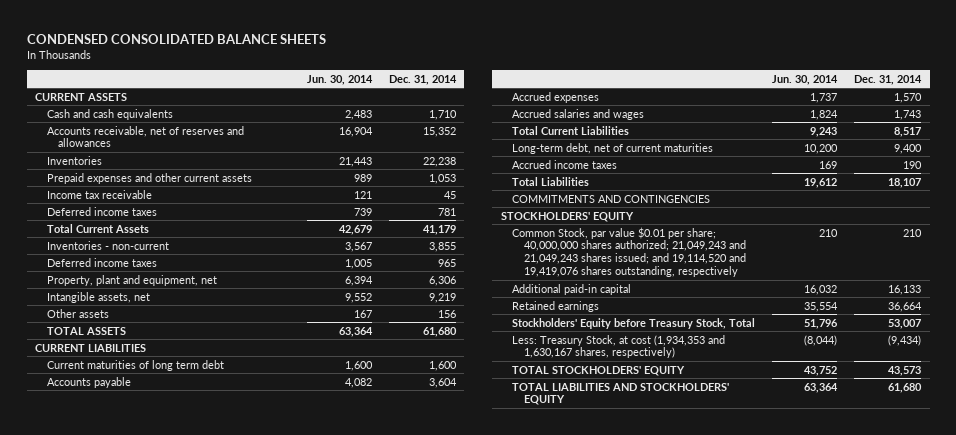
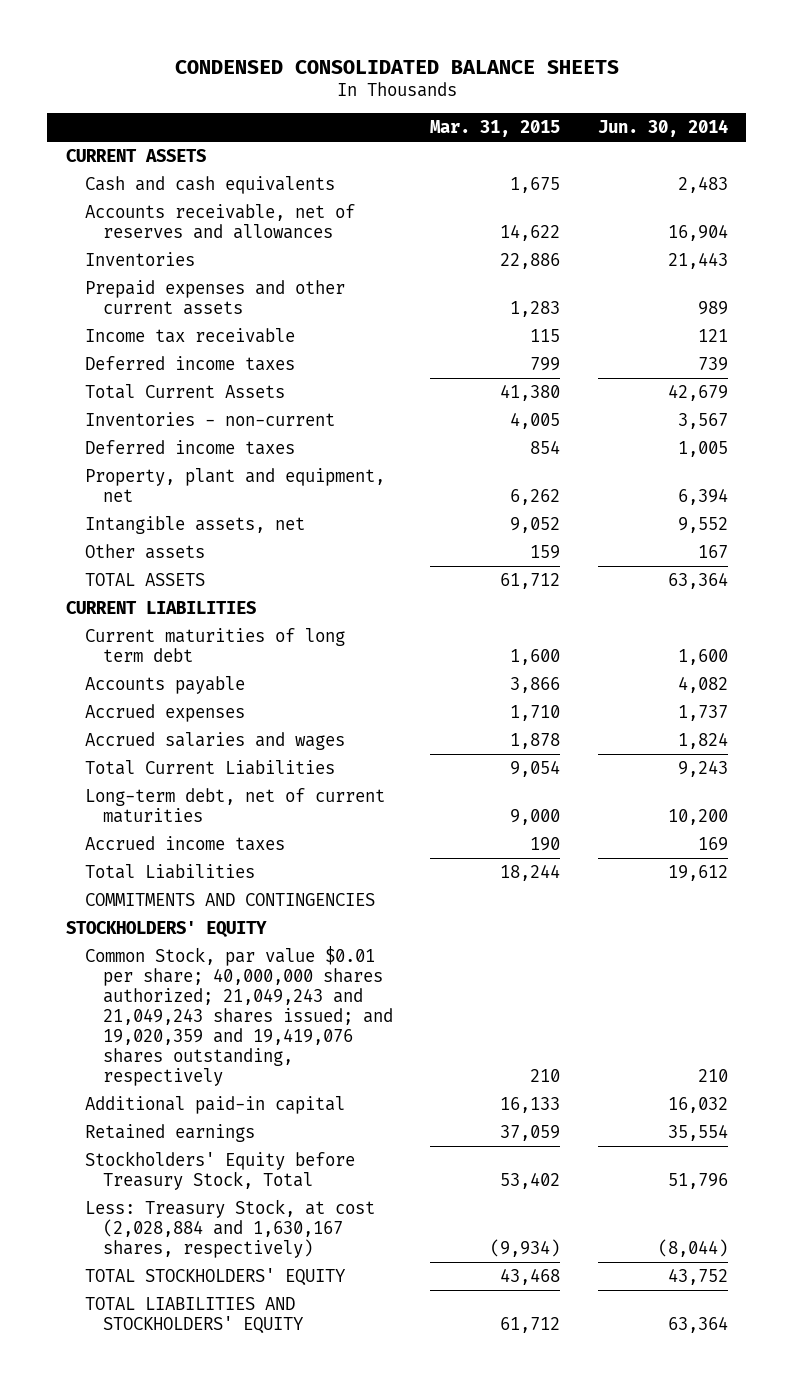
- | Jun. 30, 2014 | Dec. 31, 2014
+ | Mar. 31, 2015 | Jun. 30, 2014
- Common Stock, par value $0.01 per share; 40,000,000 shares authorized; 21,049,243 and 21,049,243 shares issued; and 19,114,520 and 19,419,076 shares outstanding, respectively | 210 | 210
+ Common Stock, par value $0.01 per share; 40,000,000 shares authorized; 21,049,243 and 21,049,243 shares issued; and 19,020,359 and 19,419,076 shares outstanding, respectively | 210 | 210
- Less: Treasury Stock, at cost (1,934,353 and 1,630,167 shares, respectively) | (8,044) | (9,434)
+ Less: Treasury Stock, at cost (2,028,884 and 1,630,167 shares, respectively) | (9,934) | (8,044)

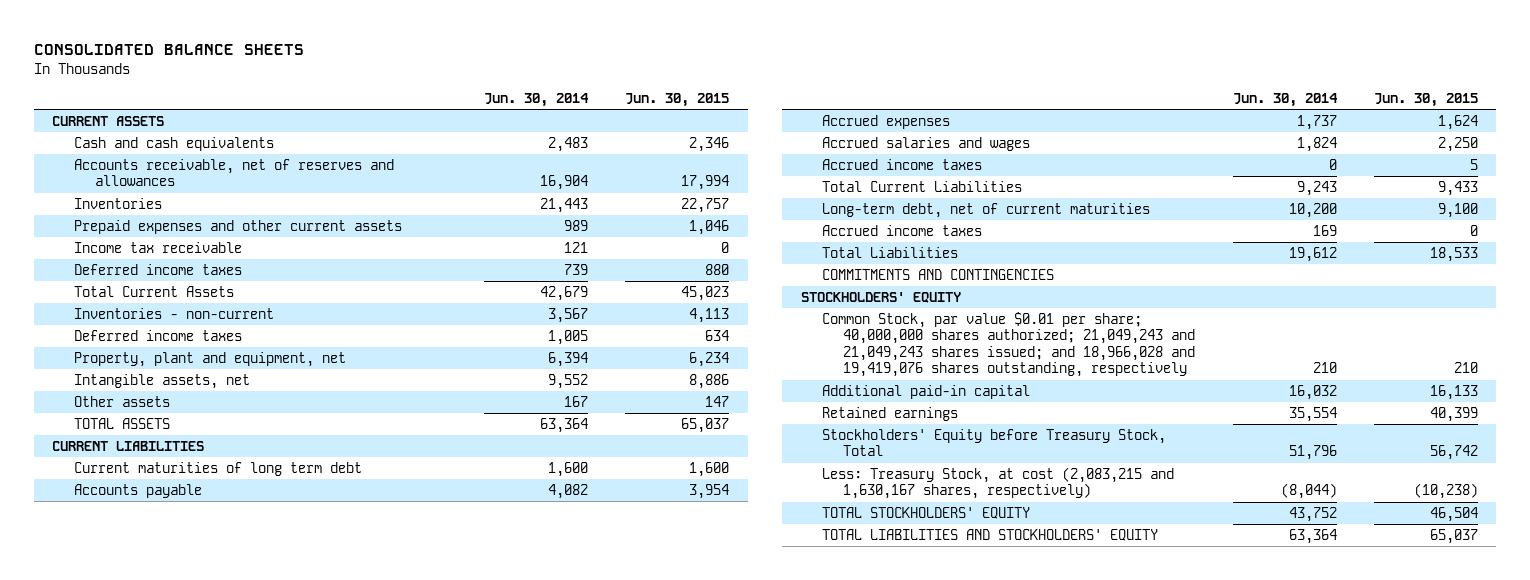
- CONDENSED CONSOLIDATED BALANCE SHEETS
+ CONSOLIDATED BALANCE SHEETS
- | Mar. 31, 2015 | Jun. 30, 2014
+ | Jun. 30, 2014 | Jun. 30, 2015
+ Accrued income taxes | 0 | 5
- Common Stock, par value $0.01 per share; 40,000,000 shares authorized; 21,049,243 and 21,049,243 shares issued; and 19,020,359 and 19,419,076 shares outstanding, respectively | 210 | 210
+ Common Stock, par value $0.01 per share; 40,000,000 shares authorized; 21,049,243 and 21,049,243 shares issued; and 18,966,028 and 19,419,076 shares outstanding, respectively | 210 | 210
- Less: Treasury Stock, at cost (2,028,884 and 1,630,167 shares, respectively) | (9,934) | (8,044)
+ Less: Treasury Stock, at cost (2,083,215 and 1,630,167 shares, respectively) | (8,044) | (10,238)

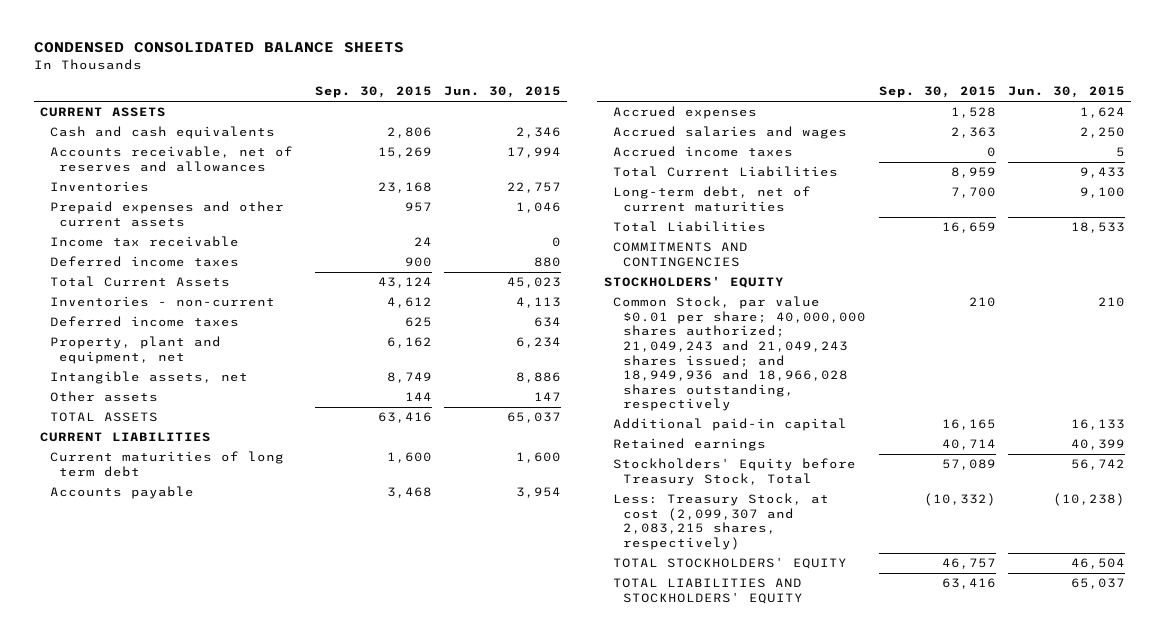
- CONSOLIDATED BALANCE SHEETS
+ CONDENSED CONSOLIDATED BALANCE SHEETS
- | Jun. 30, 2014 | Jun. 30, 2015
+ | Sep. 30, 2015 | Jun. 30, 2015
- Accrued income taxes | 169 | 0
- Common Stock, par value $0.01 per share; 40,000,000 shares authorized; 21,049,243 and 21,049,243 shares issued; and 18,966,028 and 19,419,076 shares outstanding, respectively | 210 | 210
+ Common Stock, par value $0.01 per share; 40,000,000 shares authorized; 21,049,243 and 21,049,243 shares issued; and 18,949,936 and 18,966,028 shares outstanding, respectively | 210 | 210
- Less: Treasury Stock, at cost (2,083,215 and 1,630,167 shares, respectively) | (8,044) | (10,238)
+ Less: Treasury Stock, at cost (2,099,307 and 2,083,215 shares, respectively) | (10,332) | (10,238)

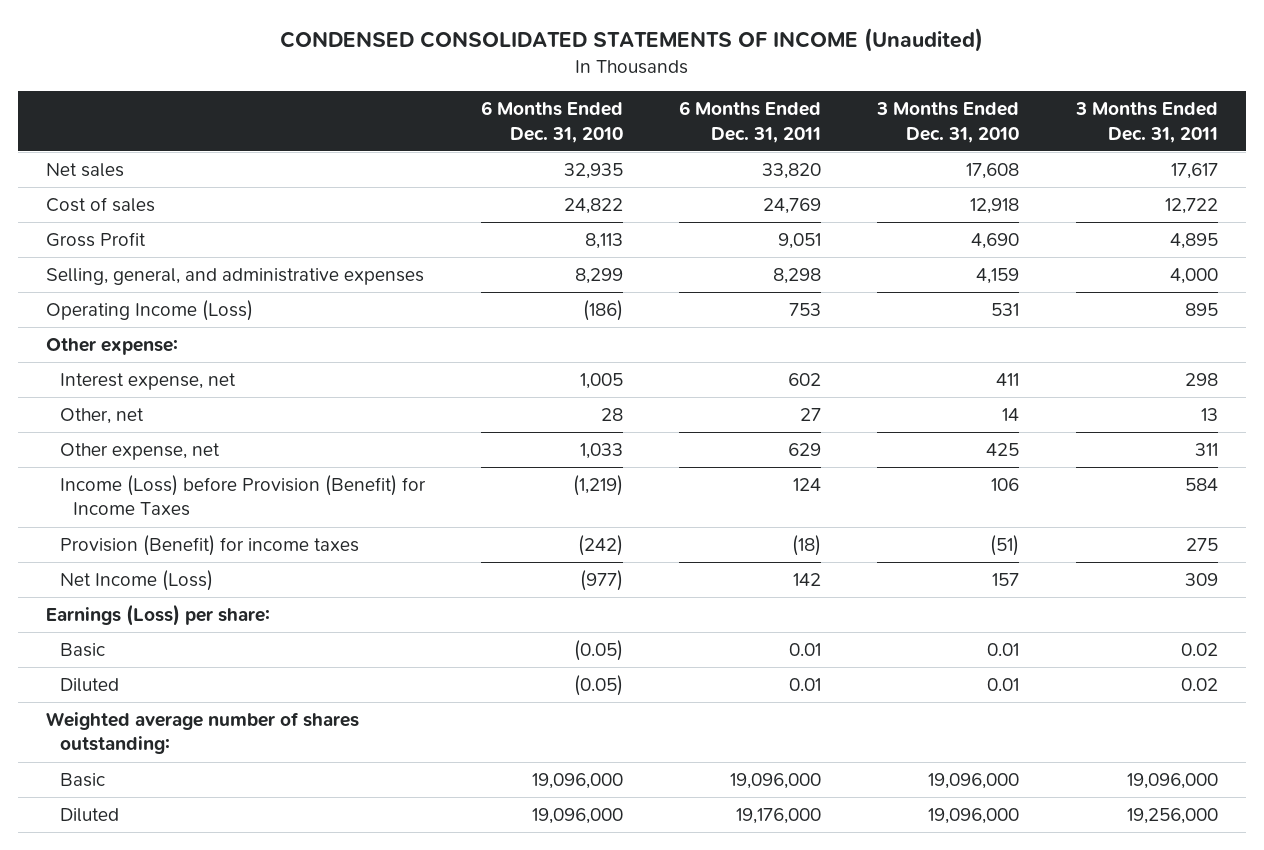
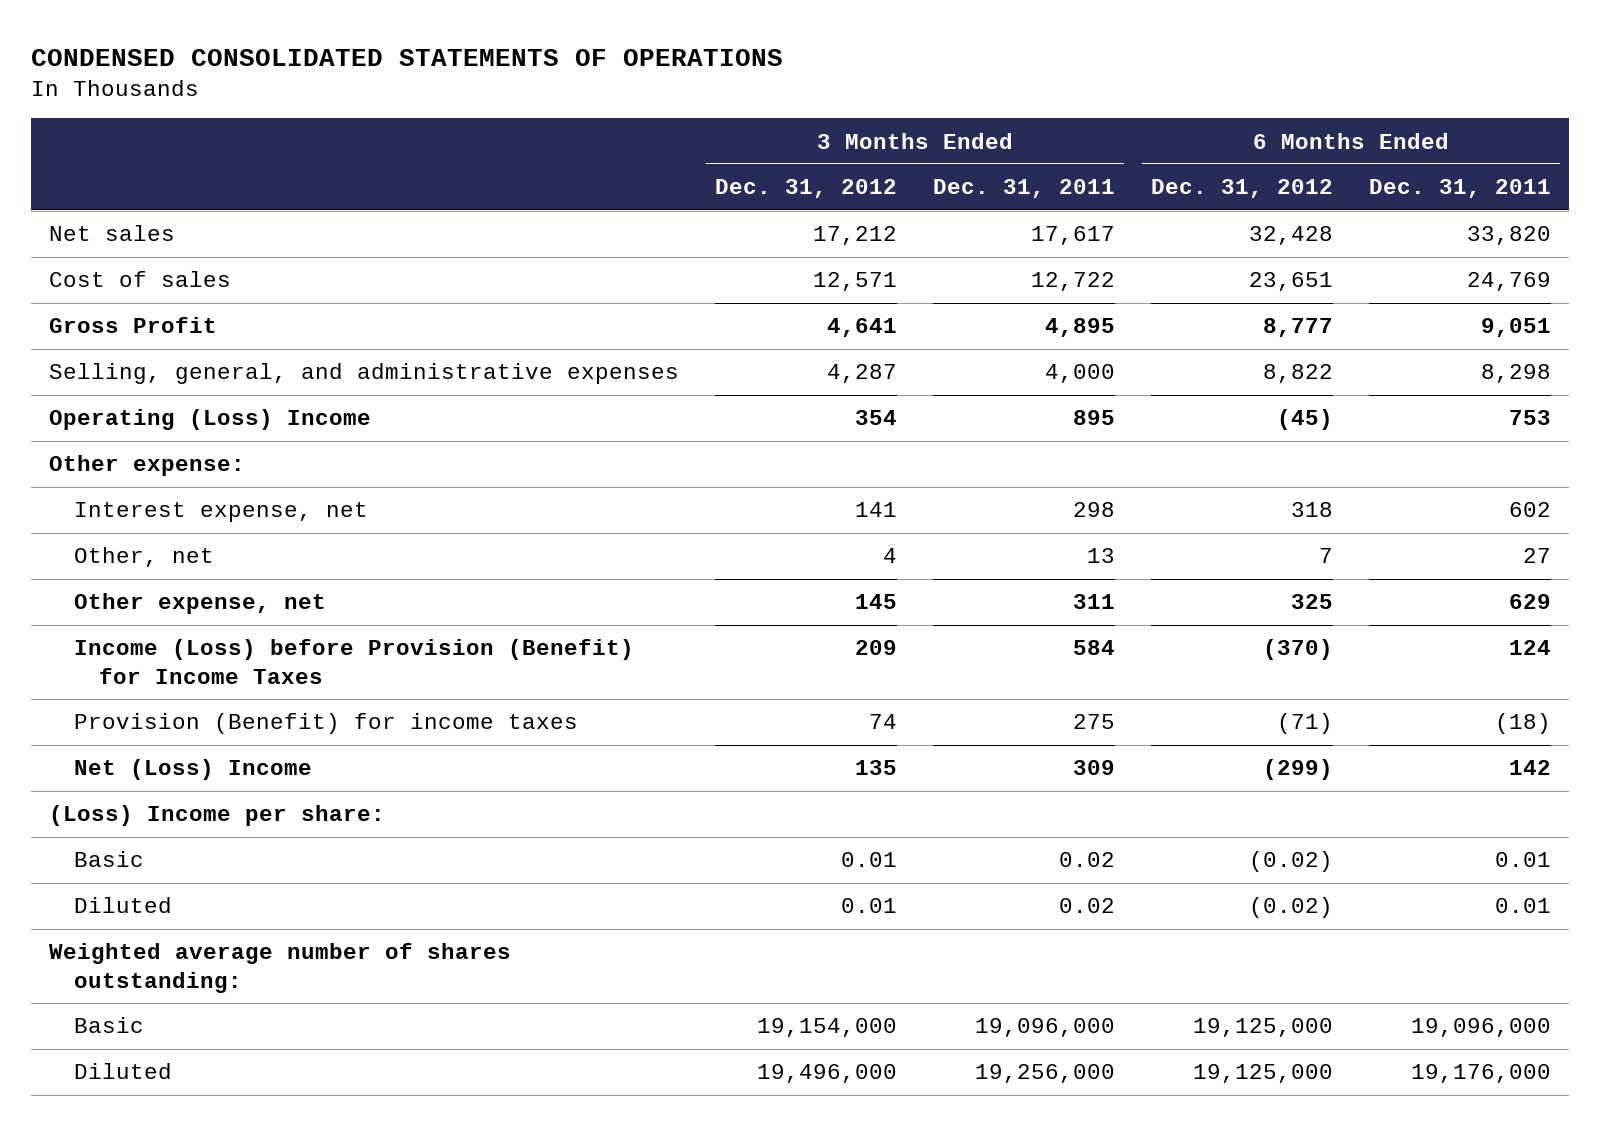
- CONDENSED CONSOLIDATED STATEMENTS OF INCOME (Unaudited)
+ CONDENSED CONSOLIDATED STATEMENTS OF OPERATIONS
- | 6 Months Ended Dec. 31, 2010 | 6 Months Ended Dec. 31, 2011 | 3 Months Ended Dec. 31, 2010 | 3 Months Ended Dec. 31, 2011
+ | 3 Months Ended Dec. 31, 2012 | 3 Months Ended Dec. 31, 2011 | 6 Months Ended Dec. 31, 2012 | 6 Months Ended Dec. 31, 2011
- Operating Income (Loss) | (186) | 753 | 531 | 895
+ Operating (Loss) Income | 354 | 895 | (45) | 753
- Net Income (Loss) | (977) | 142 | 157 | 309
- Earnings (Loss) per share:
+ Net (Loss) Income | 135 | 309 | (299) | 142
+ (Loss) Income per share:

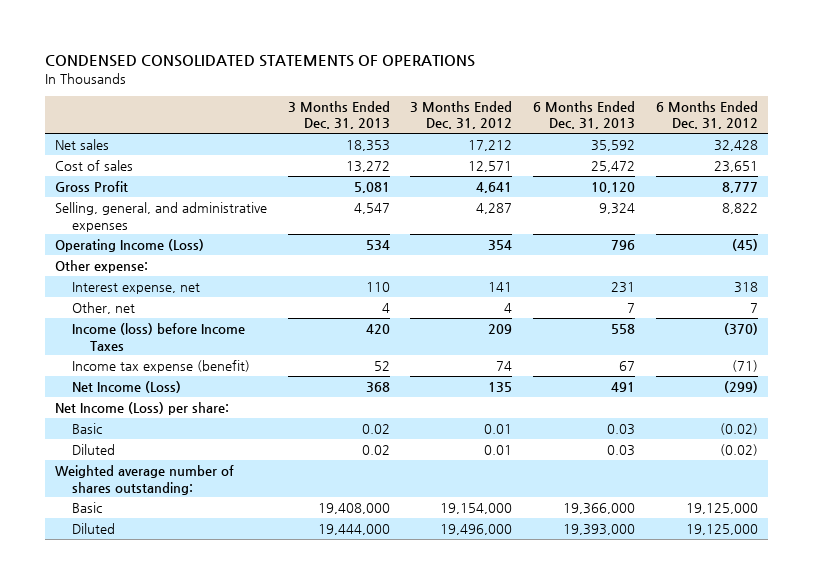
- | 3 Months Ended Dec. 31, 2012 | 3 Months Ended Dec. 31, 2011 | 6 Months Ended Dec. 31, 2012 | 6 Months Ended Dec. 31, 2011
+ | 3 Months Ended Dec. 31, 2013 | 3 Months Ended Dec. 31, 2012 | 6 Months Ended Dec. 31, 2013 | 6 Months Ended Dec. 31, 2012
- Operating (Loss) Income | 354 | 895 | (45) | 753
+ Operating Income (Loss) | 534 | 354 | 796 | (45)
- Other expense, net | 145 | 311 | 325 | 629
- Income (Loss) before Provision (Benefit) for Income Taxes | 209 | 584 | (370) | 124
- Provision (Benefit) for income taxes | 74 | 275 | (71) | (18)
- Net (Loss) Income | 135 | 309 | (299) | 142
- (Loss) Income per share:
+ Income (loss) before Income Taxes | 420 | 209 | 558 | (370)
+ Income tax expense (benefit) | 52 | 74 | 67 | (71)
+ Net Income (Loss) | 368 | 135 | 491 | (299)
+ Net Income (Loss) per share:

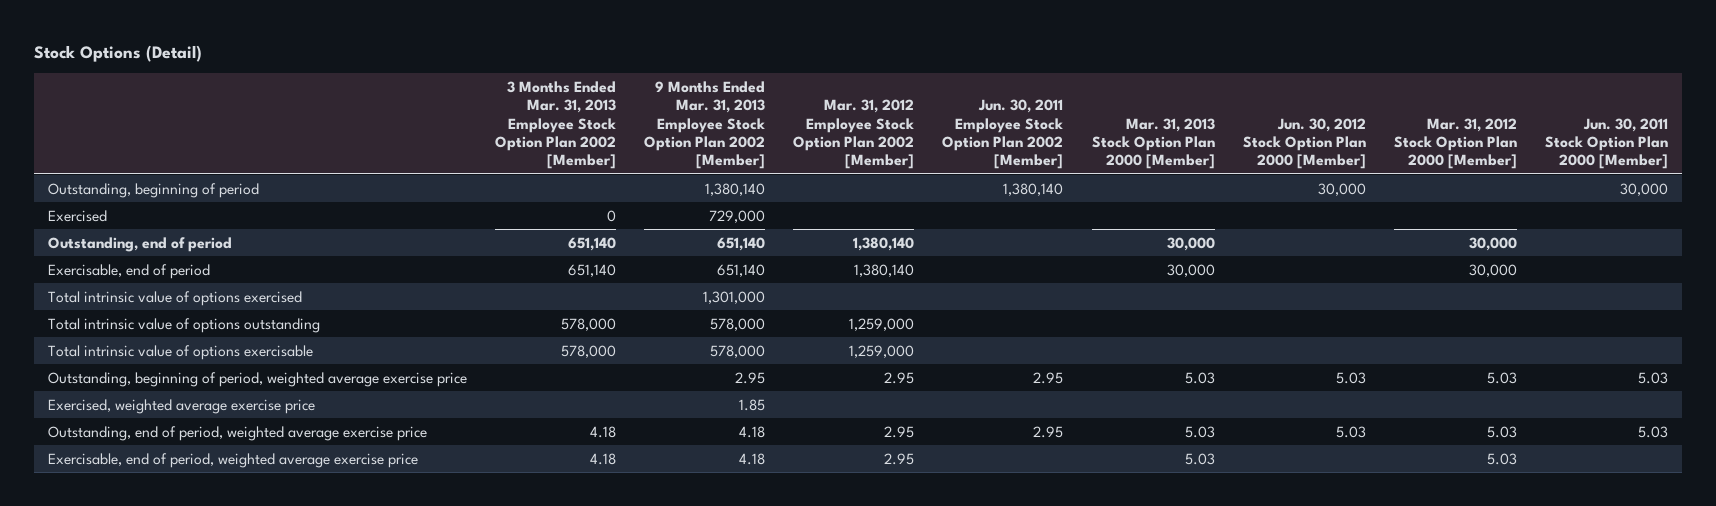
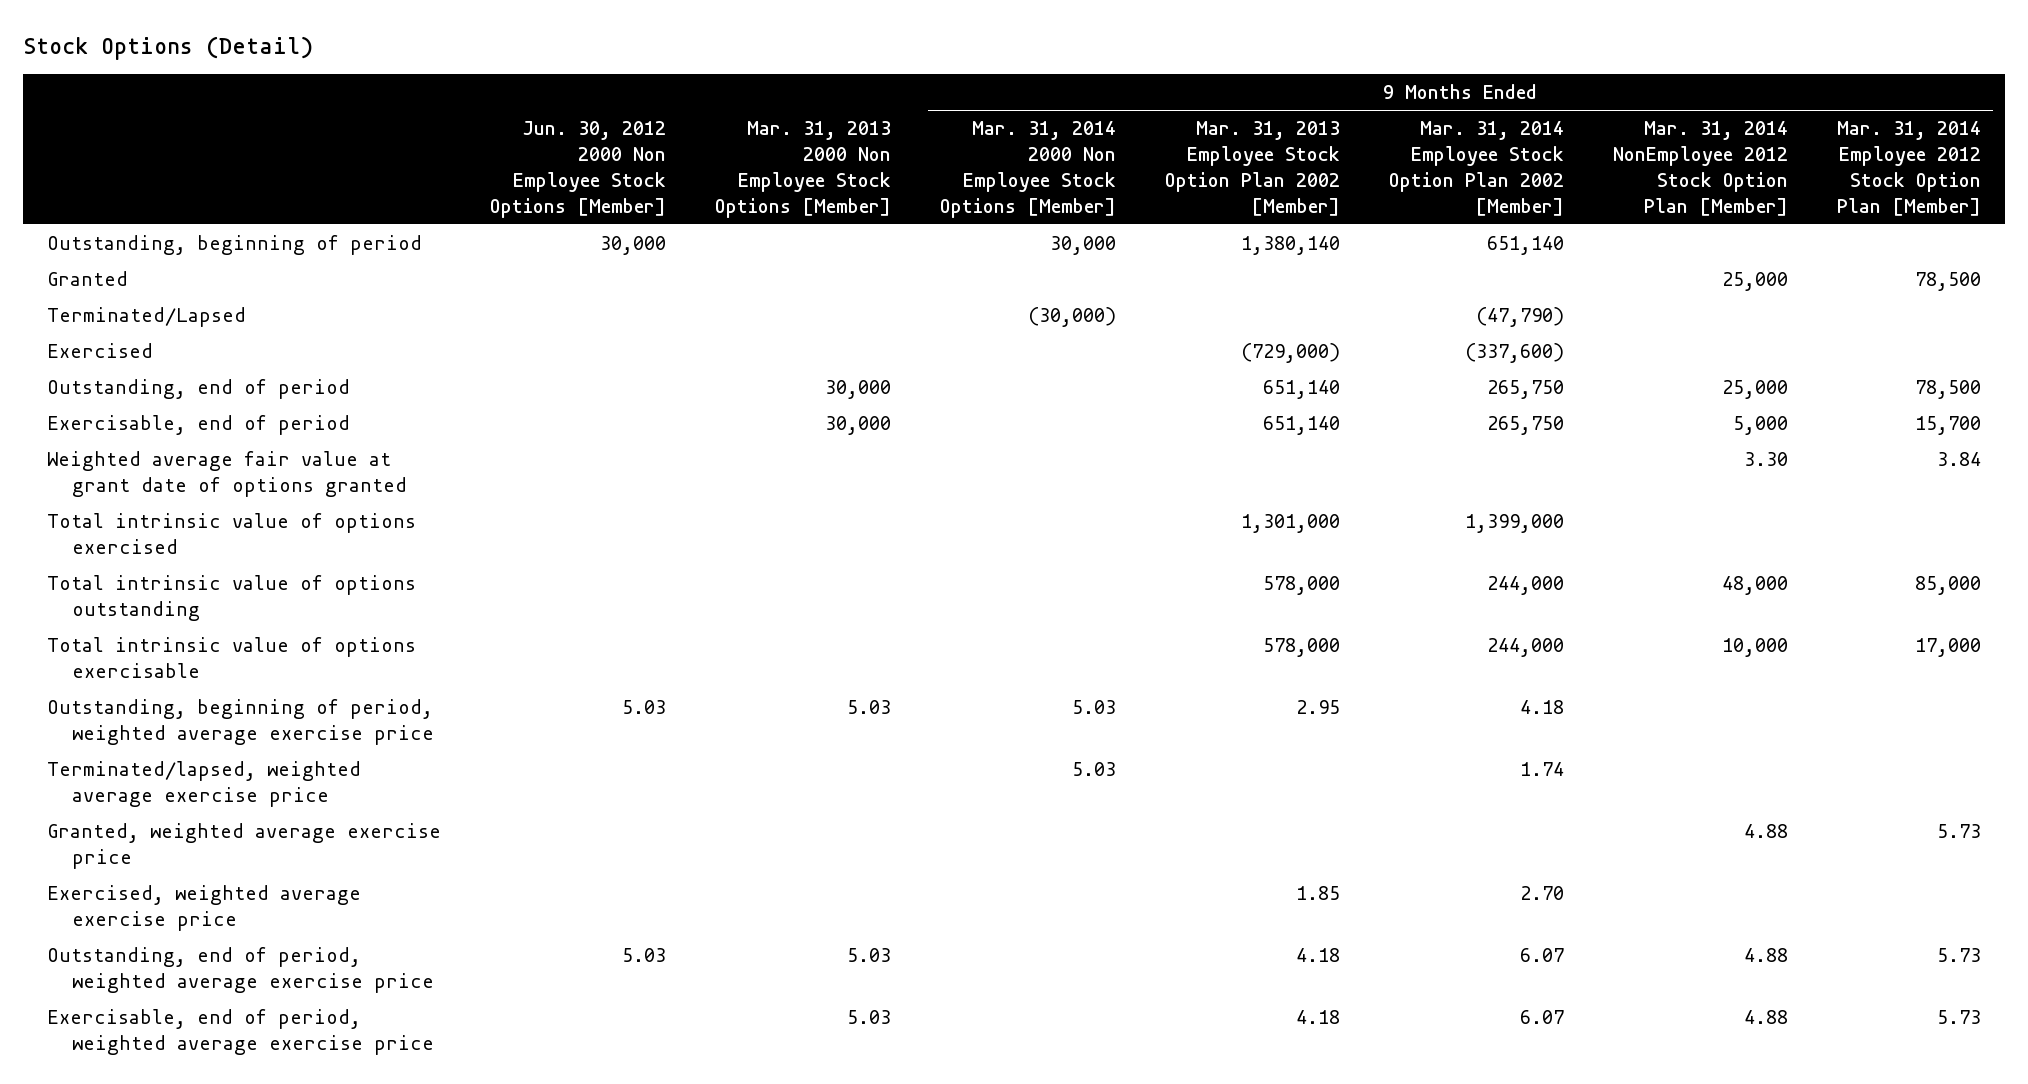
- | 3 Months Ended Mar. 31, 2013 Employee Stock Option Plan 2002 [Member] | 9 Months Ended Mar. 31, 2013 Employee Stock Option Plan 2002 [Member] | Mar. 31, 2012 Employee Stock Option Plan 2002 [Member] | Jun. 30, 2011 Employee Stock Option Plan 2002 [Member] | Mar. 31, 2013 Stock Option Plan 2000 [Member] | Jun. 30, 2012 Stock Option Plan 2000 [Member] | Mar. 31, 2012 Stock Option Plan 2000 [Member] | Jun. 30, 2011 Stock Option Plan 2000 [Member]
+ | Jun. 30, 2012 2000 Non Employee Stock Options [Member] | Mar. 31, 2013 2000 Non Employee Stock Options [Member] | 9 Months Ended Mar. 31, 2014 2000 Non Employee Stock Options [Member] | 9 Months Ended Mar. 31, 2013 Employee Stock Option Plan 2002 [Member] | 9 Months Ended Mar. 31, 2014 Employee Stock Option Plan 2002 [Member] | 9 Months Ended Mar. 31, 2014 NonEmployee 2012 Stock Option Plan [Member] | 9 Months Ended Mar. 31, 2014 Employee 2012 Stock Option Plan [Member]
- Exercised | 0 | 729,000 | | | | | |
+ Granted | | | | | | 25,000 | 78,500
+ Terminated/Lapsed | | | (30,000) | | (47,790) | |
+ Exercised | | | | (729,000) | (337,600) | |
+ Weighted average fair value at grant date of options granted | | | | | | 3.30 | 3.84
+ Terminated/lapsed, weighted average exercise price | | | 5.03 | | 1.74 | |
+ Granted, weighted average exercise price | | | | | | 4.88 | 5.73

